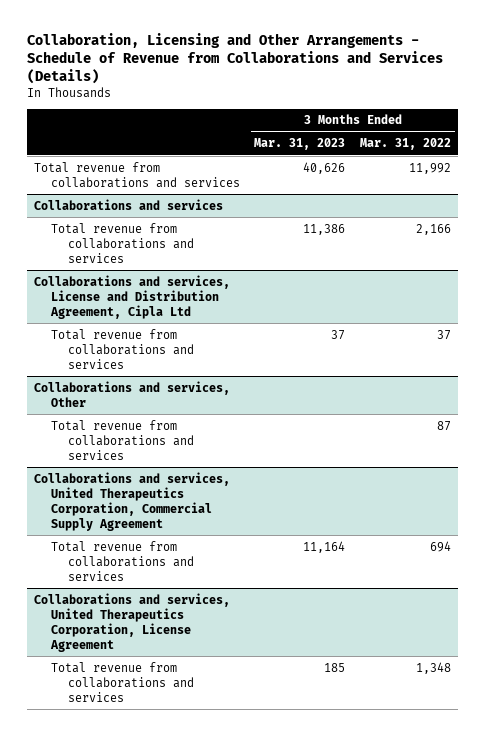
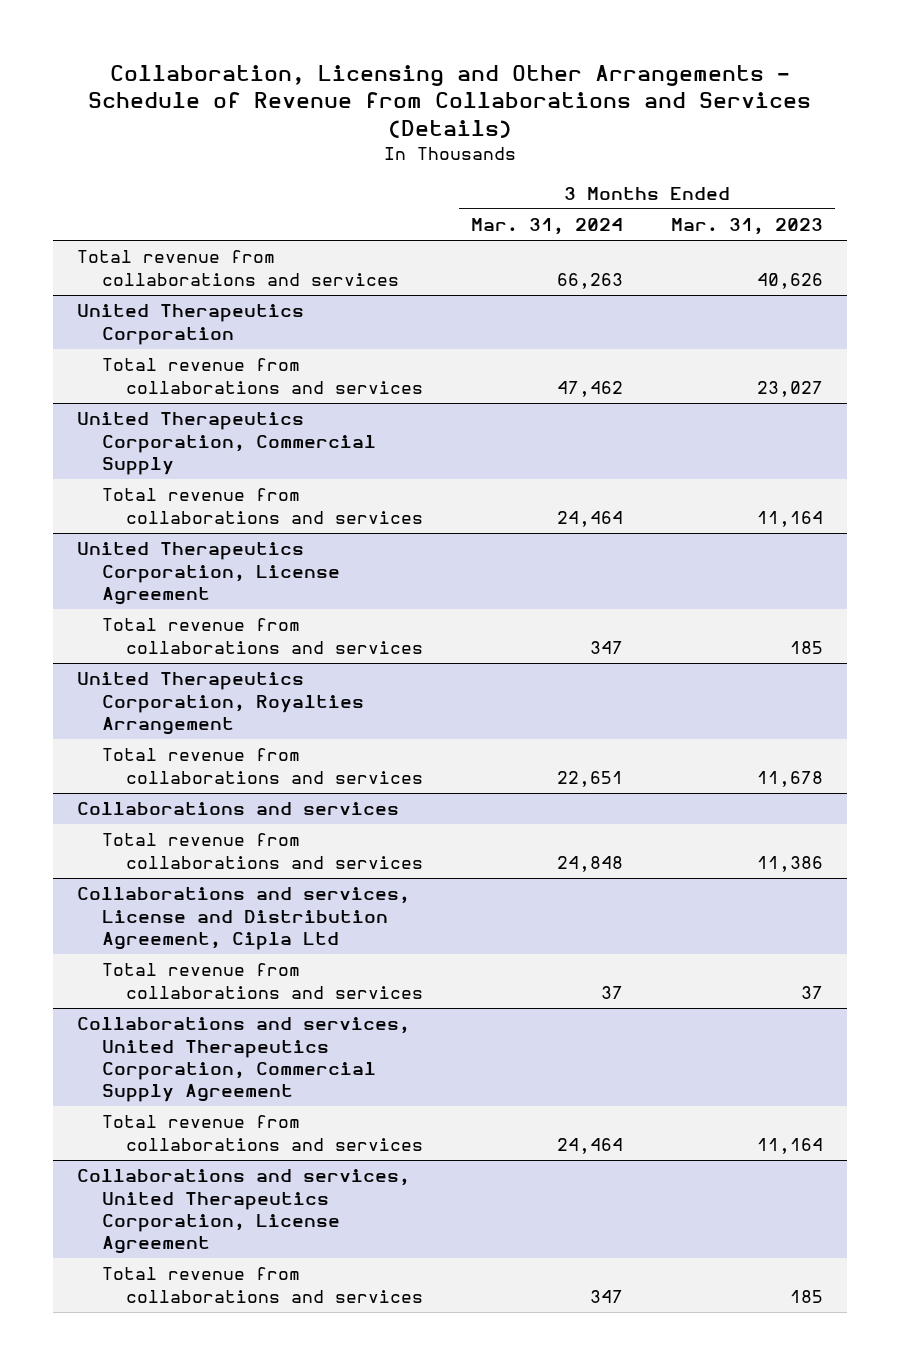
- | 3 Months Ended Mar. 31, 2023 | 3 Months Ended Mar. 31, 2022
+ | 3 Months Ended Mar. 31, 2024 | 3 Months Ended Mar. 31, 2023
+ United Therapeutics Corporation
+ Total revenue from collaborations and services | 47,462 | 23,027
+ United Therapeutics Corporation, Commercial Supply
+ Total revenue from collaborations and services | 24,464 | 11,164
+ United Therapeutics Corporation, License Agreement
+ Total revenue from collaborations and services | 347 | 185
+ United Therapeutics Corporation, Royalties Arrangement
+ Total revenue from collaborations and services | 22,651 | 11,678
- Collaborations and services, Other
- Total revenue from collaborations and services | | 87

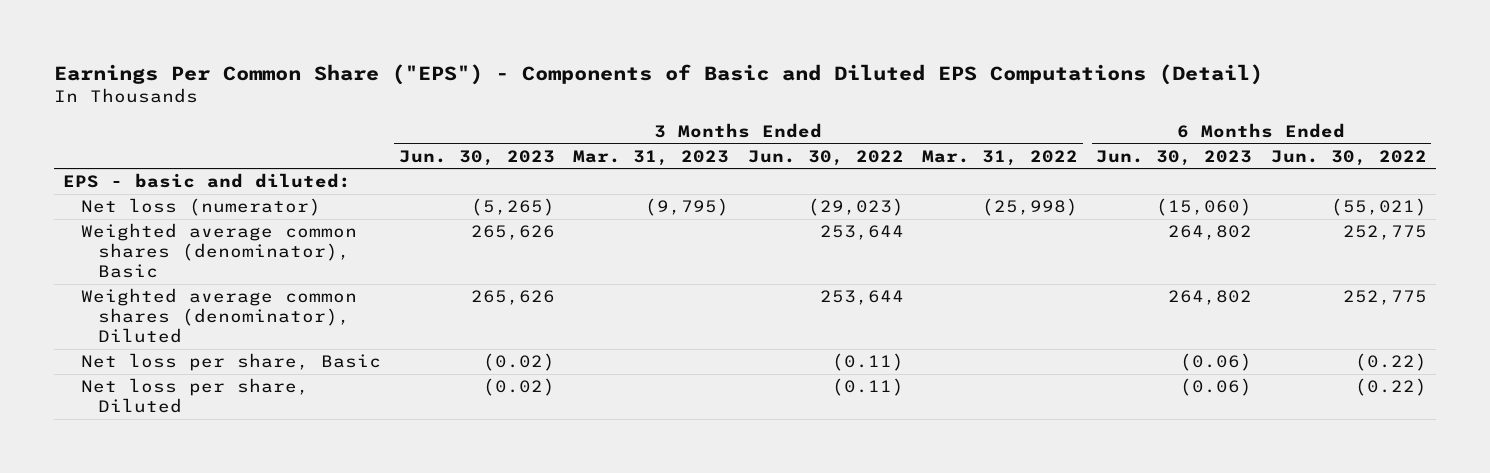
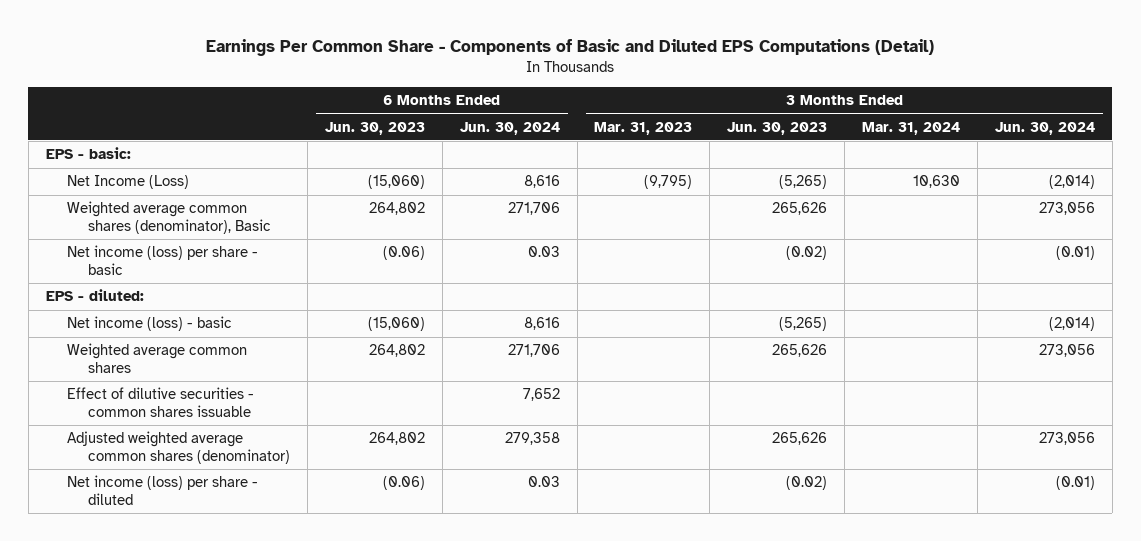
- Earnings Per Common Share ("EPS") - Components of Basic and Diluted EPS Computations (Detail)
+ Earnings Per Common Share - Components of Basic and Diluted EPS Computations (Detail)
- | 3 Months Ended Jun. 30, 2023 | 3 Months Ended Mar. 31, 2023 | 3 Months Ended Jun. 30, 2022 | 3 Months Ended Mar. 31, 2022 | 6 Months Ended Jun. 30, 2023 | 6 Months Ended Jun. 30, 2022
+ | 6 Months Ended Jun. 30, 2023 | 6 Months Ended Jun. 30, 2024 | 3 Months Ended Mar. 31, 2023 | 3 Months Ended Jun. 30, 2023 | 3 Months Ended Mar. 31, 2024 | 3 Months Ended Jun. 30, 2024
- EPS - basic and diluted:
- Net loss (numerator) | (5,265) | (9,795) | (29,023) | (25,998) | (15,060) | (55,021)
+ EPS - basic:
+ Net Income (Loss) | (15,060) | 8,616 | (9,795) | (5,265) | 10,630 | (2,014)
- Weighted average common shares (denominator), Diluted | 265,626 | | 253,644 | | 264,802 | 252,775
- Net loss per share, Basic | (0.02) | | (0.11) | | (0.06) | (0.22)
- Net loss per share, Diluted | (0.02) | | (0.11) | | (0.06) | (0.22)
+ Net income (loss) per share - basic | (0.06) | 0.03 | | (0.02) | | (0.01)
+ EPS - diluted:
+ Net income (loss) - basic | (15,060) | 8,616 | | (5,265) | | (2,014)
+ Weighted average common shares | 264,802 | 271,706 | | 265,626 | | 273,056
+ Effect of dilutive securities - common shares issuable | | 7,652 | | | |
+ Adjusted weighted average common shares (denominator) | 264,802 | 279,358 | | 265,626 | | 273,056
+ Net income (loss) per share - diluted | (0.06) | 0.03 | | (0.02) | | (0.01)

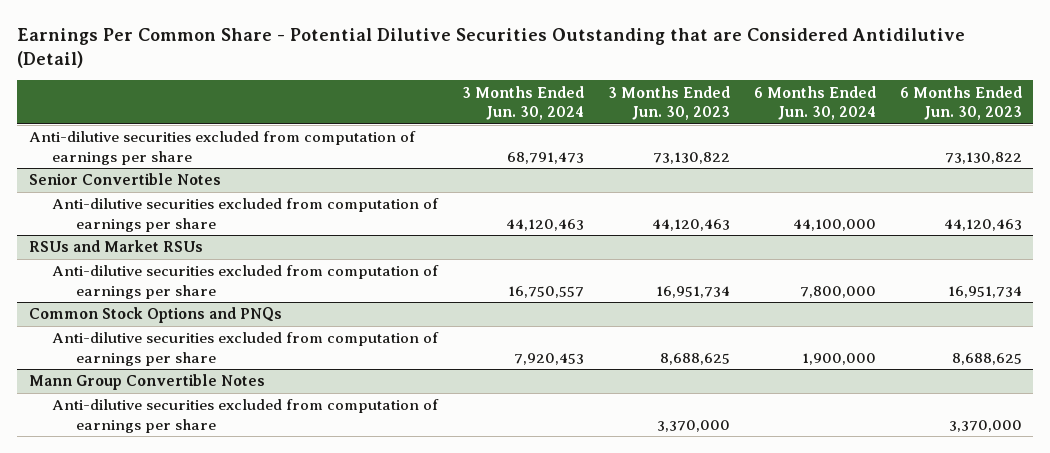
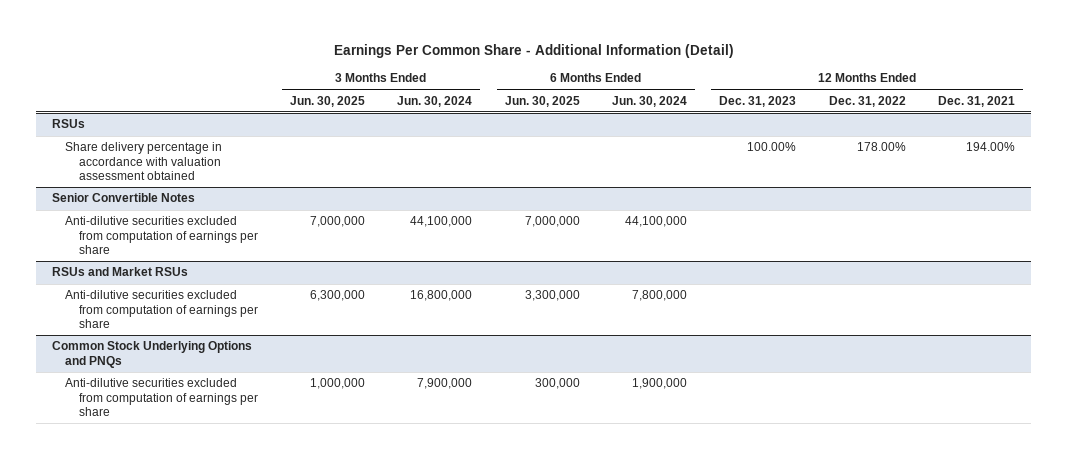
- Earnings Per Common Share - Potential Dilutive Securities Outstanding that are Considered Antidilutive (Detail)
+ Earnings Per Common Share - Additional Information (Detail)
- | 3 Months Ended Jun. 30, 2024 | 3 Months Ended Jun. 30, 2023 | 6 Months Ended Jun. 30, 2024 | 6 Months Ended Jun. 30, 2023
+ | 3 Months Ended Jun. 30, 2025 | 3 Months Ended Jun. 30, 2024 | 6 Months Ended Jun. 30, 2025 | 6 Months Ended Jun. 30, 2024 | 12 Months Ended Dec. 31, 2023 | 12 Months Ended Dec. 31, 2022 | 12 Months Ended Dec. 31, 2021
- Anti-dilutive securities excluded from computation of earnings per share | 68,791,473 | 73,130,822 | | 73,130,822
+ RSUs
+ Share delivery percentage in accordance with valuation assessment obtained | | | | | 100.00% | 178.00% | 194.00%
@ Senior Convertible Notes
- Anti-dilutive securities excluded from computation of earnings per share | 44,120,463 | 44,120,463 | 44,100,000 | 44,120,463
+ Anti-dilutive securities excluded from computation of earnings per share | 7,000,000 | 44,100,000 | 7,000,000 | 44,100,000 | | |
@ RSUs and Market RSUs
- Anti-dilutive securities excluded from computation of earnings per share | 16,750,557 | 16,951,734 | 7,800,000 | 16,951,734
- Common Stock Options and PNQs
- Anti-dilutive securities excluded from computation of earnings per share | 7,920,453 | 8,688,625 | 1,900,000 | 8,688,625
- Mann Group Convertible Notes
- Anti-dilutive securities excluded from computation of earnings per share | | 3,370,000 | | 3,370,000
@ RSUs and Market RSUs
+ Anti-dilutive securities excluded from computation of earnings per share | 6,300,000 | 16,800,000 | 3,300,000 | 7,800,000 | | |
+ Common Stock Underlying Options and PNQs
+ Anti-dilutive securities excluded from computation of earnings per share | 1,000,000 | 7,900,000 | 300,000 | 1,900,000 | | |

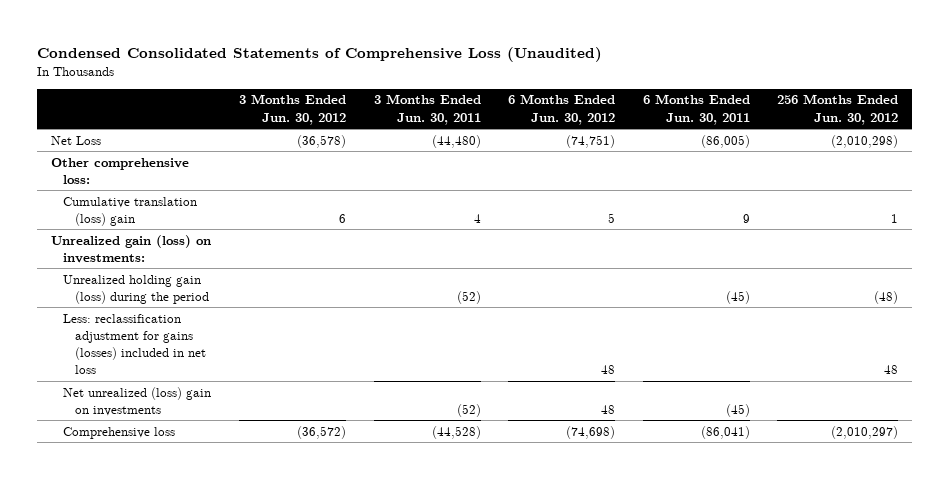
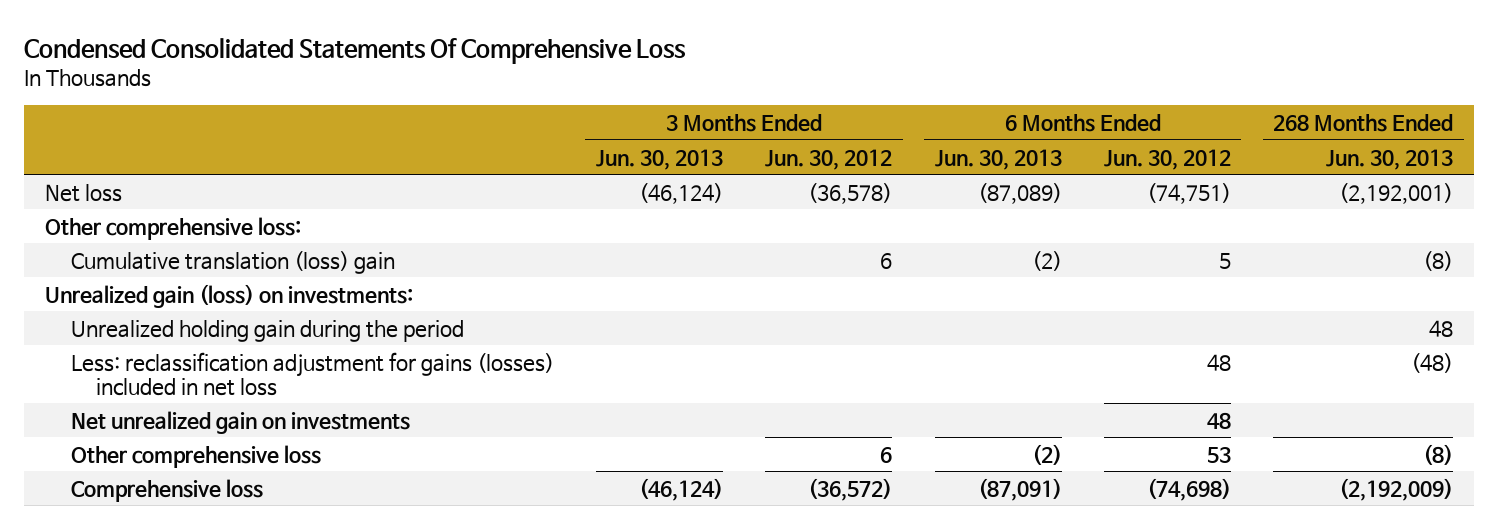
- Condensed Consolidated Statements of Comprehensive Loss (Unaudited)
+ Condensed Consolidated Statements Of Comprehensive Loss
- | 3 Months Ended Jun. 30, 2012 | 3 Months Ended Jun. 30, 2011 | 6 Months Ended Jun. 30, 2012 | 6 Months Ended Jun. 30, 2011 | 256 Months Ended Jun. 30, 2012
+ | 3 Months Ended Jun. 30, 2013 | 3 Months Ended Jun. 30, 2012 | 6 Months Ended Jun. 30, 2013 | 6 Months Ended Jun. 30, 2012 | 268 Months Ended Jun. 30, 2013
- Net Loss | (36,578) | (44,480) | (74,751) | (86,005) | (2,010,298)
+ Net loss | (46,124) | (36,578) | (87,089) | (74,751) | (2,192,001)
- Unrealized holding gain (loss) during the period | | (52) | | (45) | (48)
+ Unrealized holding gain during the period | | | | | 48
- Net unrealized (loss) gain on investments | | (52) | 48 | (45) |
+ Net unrealized gain on investments | | | | 48 |
+ Other comprehensive loss | | 6 | (2) | 53 | (8)

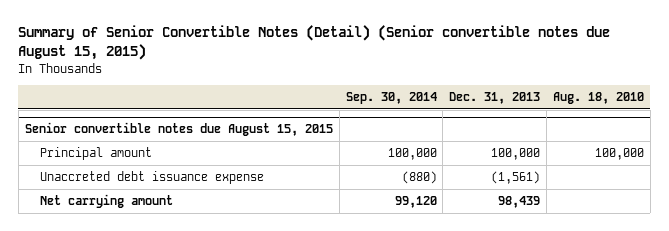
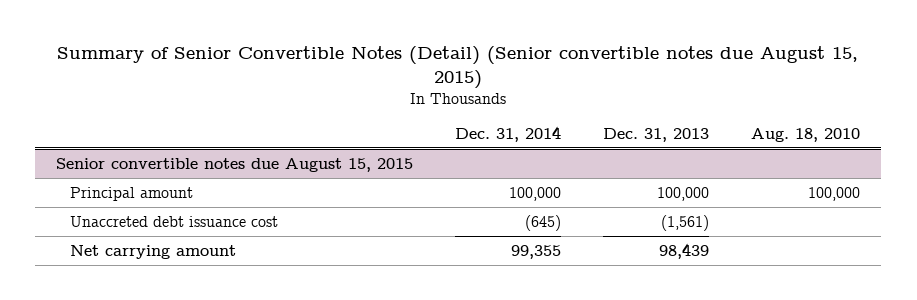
- | Sep. 30, 2014 | Dec. 31, 2013 | Aug. 18, 2010
+ | Dec. 31, 2014 | Dec. 31, 2013 | Aug. 18, 2010
@ Senior convertible notes due August 15, 2015
- Unaccreted debt issuance expense | (880) | (1,561) |
+ Unaccreted debt issuance cost | (645) | (1,561) |

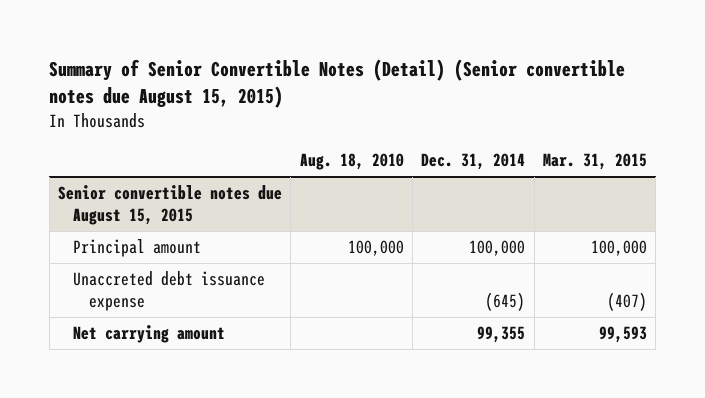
- | Dec. 31, 2014 | Dec. 31, 2013 | Aug. 18, 2010
+ | Aug. 18, 2010 | Dec. 31, 2014 | Mar. 31, 2015
@ Senior convertible notes due August 15, 2015
- Unaccreted debt issuance cost | (645) | (1,561) |
+ Unaccreted debt issuance expense | | (645) | (407)

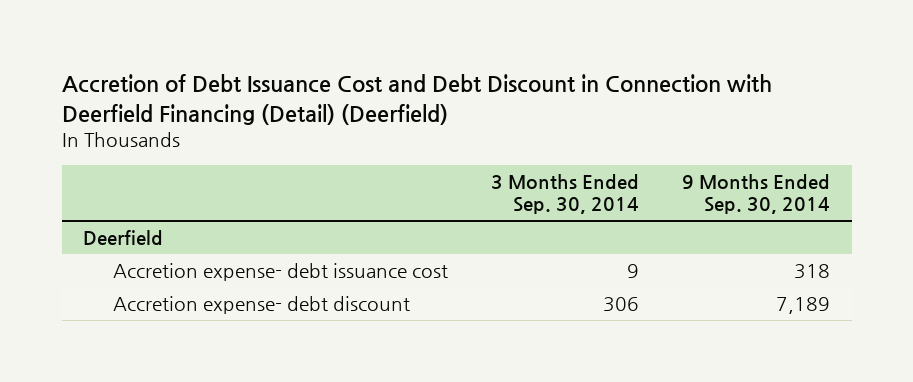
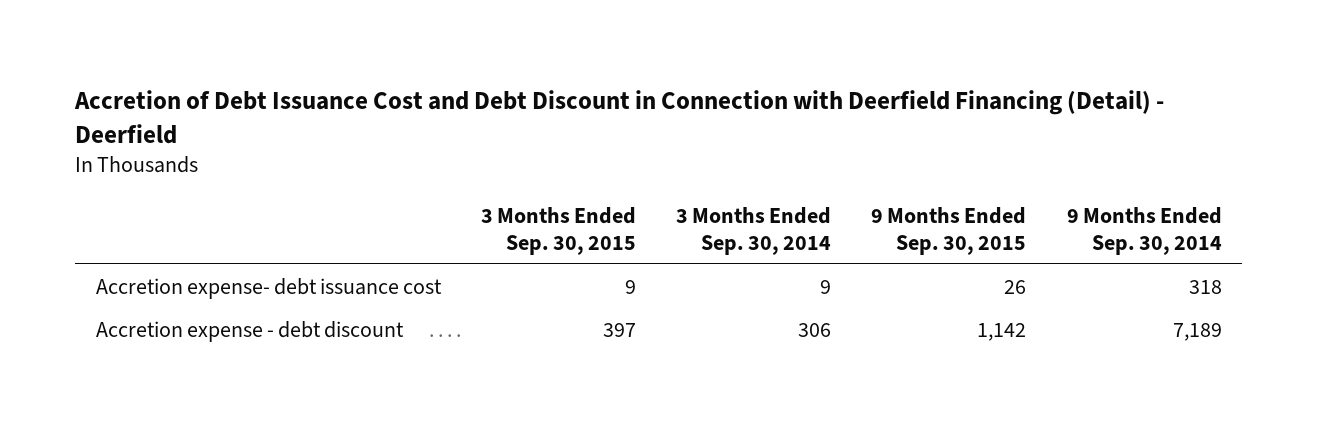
- Accretion of Debt Issuance Cost and Debt Discount in Connection with Deerfield Financing (Detail) (Deerfield)
+ Accretion of Debt Issuance Cost and Debt Discount in Connection with Deerfield Financing (Detail) - Deerfield
- | 3 Months Ended Sep. 30, 2014 | 9 Months Ended Sep. 30, 2014
+ | 3 Months Ended Sep. 30, 2015 | 3 Months Ended Sep. 30, 2014 | 9 Months Ended Sep. 30, 2015 | 9 Months Ended Sep. 30, 2014
- Deerfield
- Accretion expense- debt discount | 306 | 7,189
+ Accretion expense - debt discount | 397 | 306 | 1,142 | 7,189

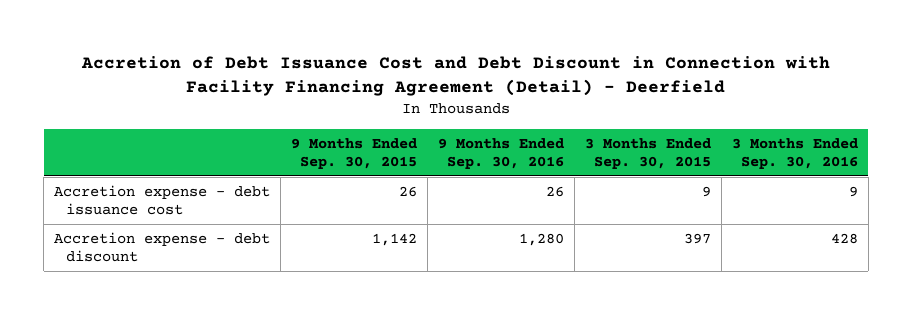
- Accretion of Debt Issuance Cost and Debt Discount in Connection with Deerfield Financing (Detail) - Deerfield
+ Accretion of Debt Issuance Cost and Debt Discount in Connection with Facility Financing Agreement (Detail) - Deerfield
- | 3 Months Ended Sep. 30, 2015 | 3 Months Ended Sep. 30, 2014 | 9 Months Ended Sep. 30, 2015 | 9 Months Ended Sep. 30, 2014
+ | 9 Months Ended Sep. 30, 2015 | 9 Months Ended Sep. 30, 2016 | 3 Months Ended Sep. 30, 2015 | 3 Months Ended Sep. 30, 2016
- Accretion expense- debt issuance cost | 9 | 9 | 26 | 318
+ Accretion expense - debt issuance cost | 26 | 26 | 9 | 9

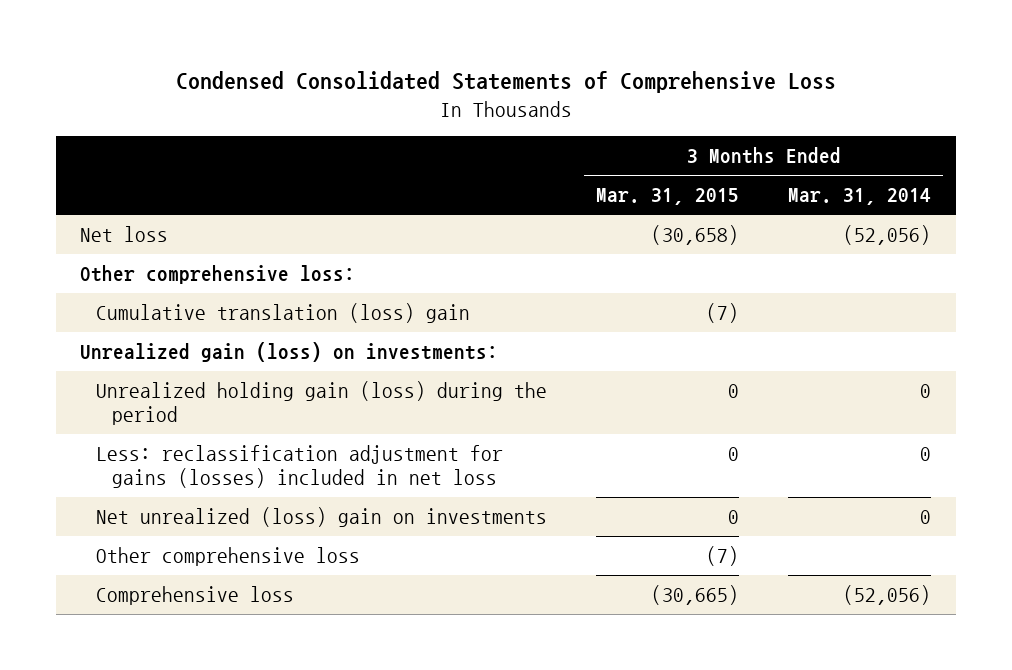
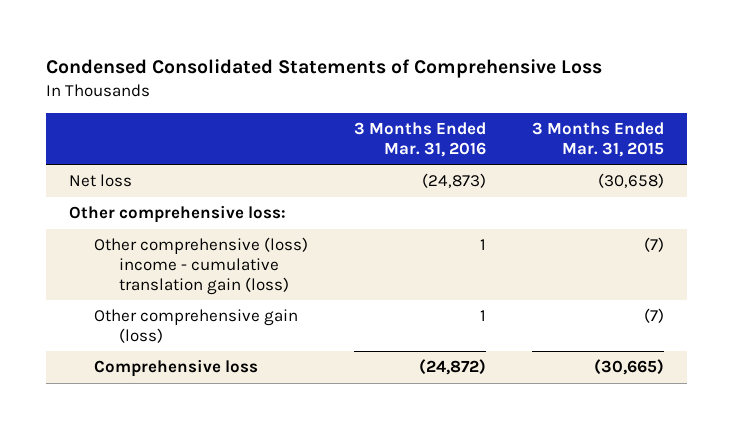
- | 3 Months Ended Mar. 31, 2015 | 3 Months Ended Mar. 31, 2014
+ | 3 Months Ended Mar. 31, 2016 | 3 Months Ended Mar. 31, 2015
- Cumulative translation (loss) gain | (7) |
- Unrealized gain (loss) on investments:
- Unrealized holding gain (loss) during the period | 0 | 0
- Less: reclassification adjustment for gains (losses) included in net loss | 0 | 0
- Net unrealized (loss) gain on investments | 0 | 0
- Other comprehensive loss | (7) |
+ Other comprehensive (loss) income - cumulative translation gain (loss) | 1 | (7)
+ Other comprehensive gain (loss) | 1 | (7)

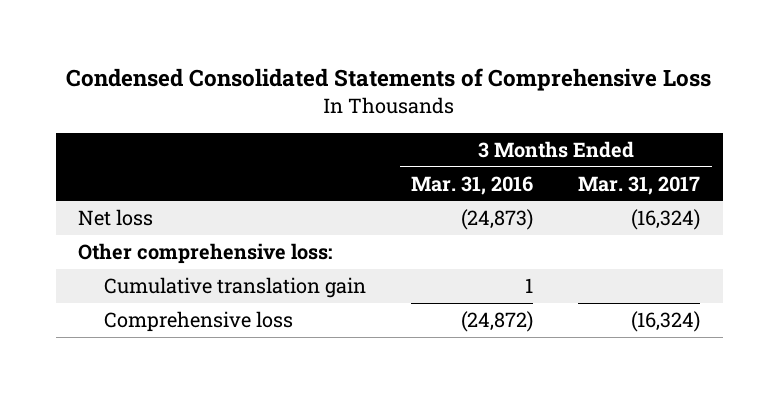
- | 3 Months Ended Mar. 31, 2016 | 3 Months Ended Mar. 31, 2015
+ | 3 Months Ended Mar. 31, 2016 | 3 Months Ended Mar. 31, 2017
- Other comprehensive (loss) income - cumulative translation gain (loss) | 1 | (7)
- Other comprehensive gain (loss) | 1 | (7)
+ Cumulative translation gain | 1 |

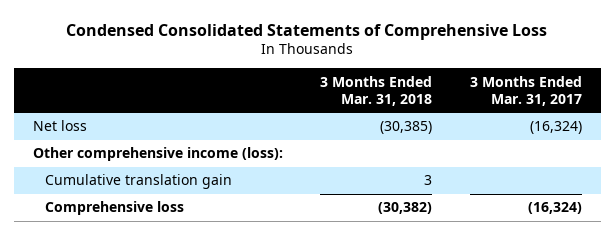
- | 3 Months Ended Mar. 31, 2016 | 3 Months Ended Mar. 31, 2017
+ | 3 Months Ended Mar. 31, 2018 | 3 Months Ended Mar. 31, 2017
- Other comprehensive loss:
+ Other comprehensive income (loss):

